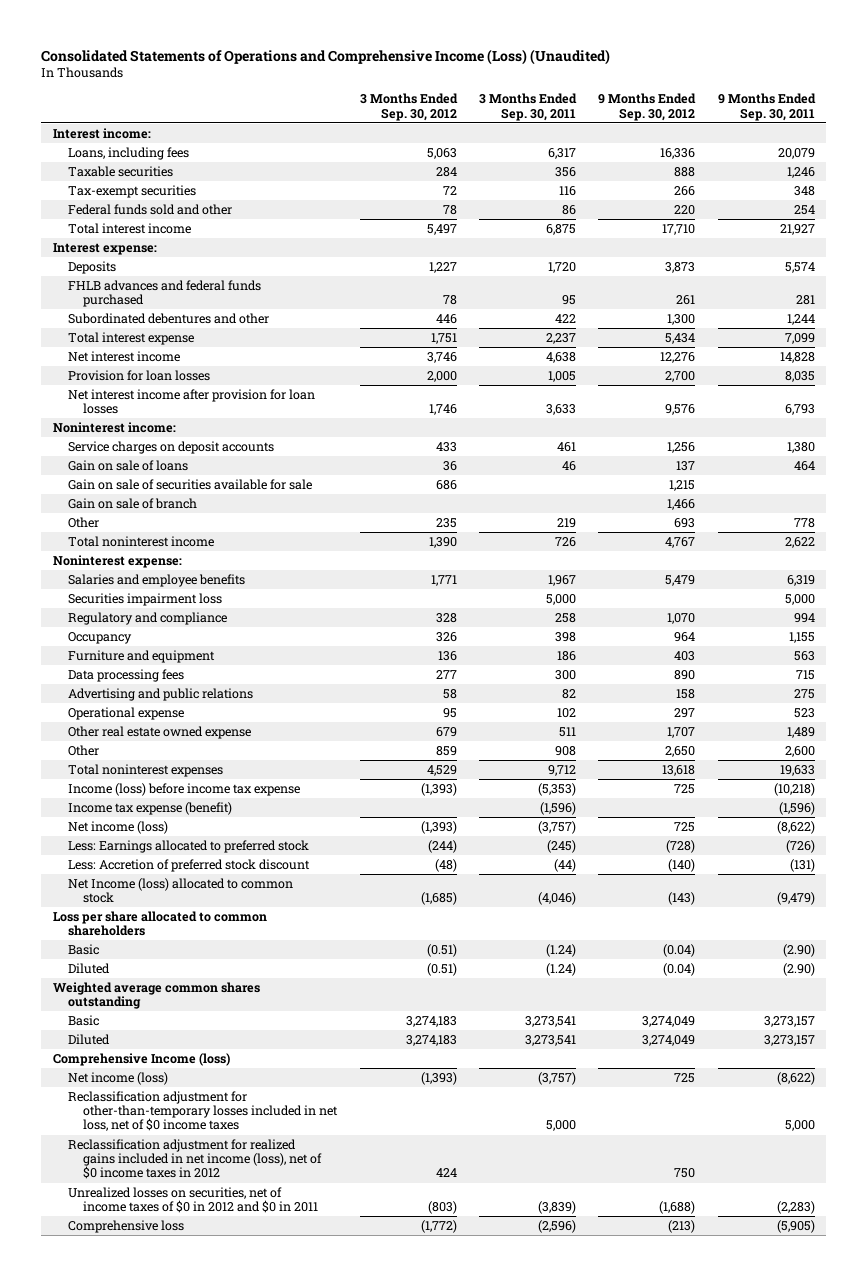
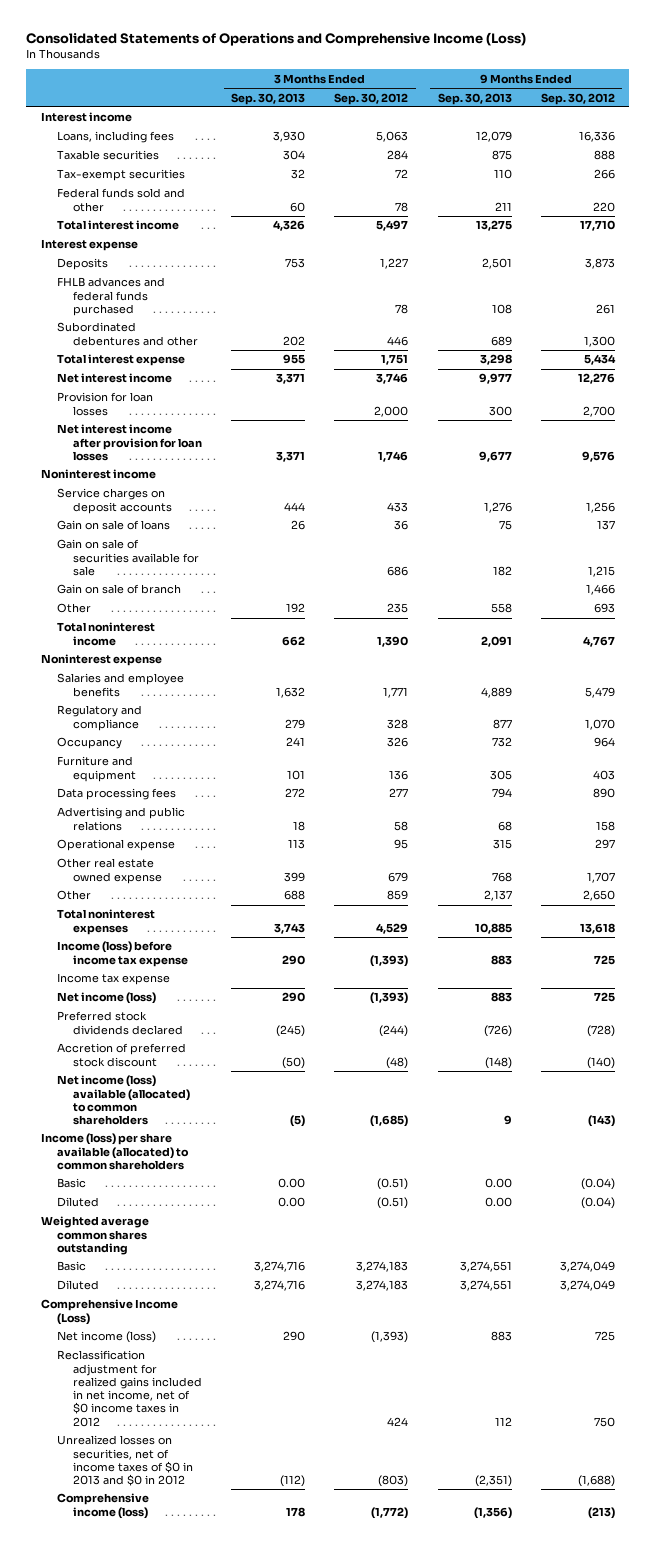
- Consolidated Statements of Operations and Comprehensive Income (Loss) (Unaudited)
+ Consolidated Statements of Operations and Comprehensive Income (Loss)
- | 3 Months Ended Sep. 30, 2012 | 3 Months Ended Sep. 30, 2011 | 9 Months Ended Sep. 30, 2012 | 9 Months Ended Sep. 30, 2011
+ | 3 Months Ended Sep. 30, 2013 | 3 Months Ended Sep. 30, 2012 | 9 Months Ended Sep. 30, 2013 | 9 Months Ended Sep. 30, 2012
- Interest income:
+ Interest income
- Interest expense:
+ Interest expense
- Noninterest income:
+ Noninterest income
- Noninterest expense:
+ Noninterest expense
- Securities impairment loss | | 5,000 | | 5,000
- Income tax expense (benefit) | | (1,596) | | (1,596)
+ Income tax expense
- Less: Earnings allocated to preferred stock | (244) | (245) | (728) | (726)
- Less: Accretion of preferred stock discount | (48) | (44) | (140) | (131)
- Net Income (loss) allocated to common stock | (1,685) | (4,046) | (143) | (9,479)
- Loss per share allocated to common shareholders
+ Preferred stock dividends declared | (245) | (244) | (726) | (728)
+ Accretion of preferred stock discount | (50) | (48) | (148) | (140)
+ Net income (loss) available (allocated) to common shareholders | (5) | (1,685) | 9 | (143)
+ Income (loss) per share available (allocated) to common shareholders
- Comprehensive Income (loss)
+ Comprehensive Income (Loss)
- Reclassification adjustment for other-than-temporary losses included in net loss, net of $0 income taxes | | 5,000 | | 5,000
- Reclassification adjustment for realized gains included in net income (loss), net of $0 income taxes in 2012 | 424 | | 750 |
- Unrealized losses on securities, net of income taxes of $0 in 2012 and $0 in 2011 | (803) | (3,839) | (1,688) | (2,283)
- Comprehensive loss | (1,772) | (2,596) | (213) | (5,905)
+ Reclassification adjustment for realized gains included in net income, net of $0 income taxes in 2012 | | 424 | 112 | 750
+ Unrealized losses on securities, net of income taxes of $0 in 2013 and $0 in 2012 | (112) | (803) | (2,351) | (1,688)
+ Comprehensive income (loss) | 178 | (1,772) | (1,356) | (213)

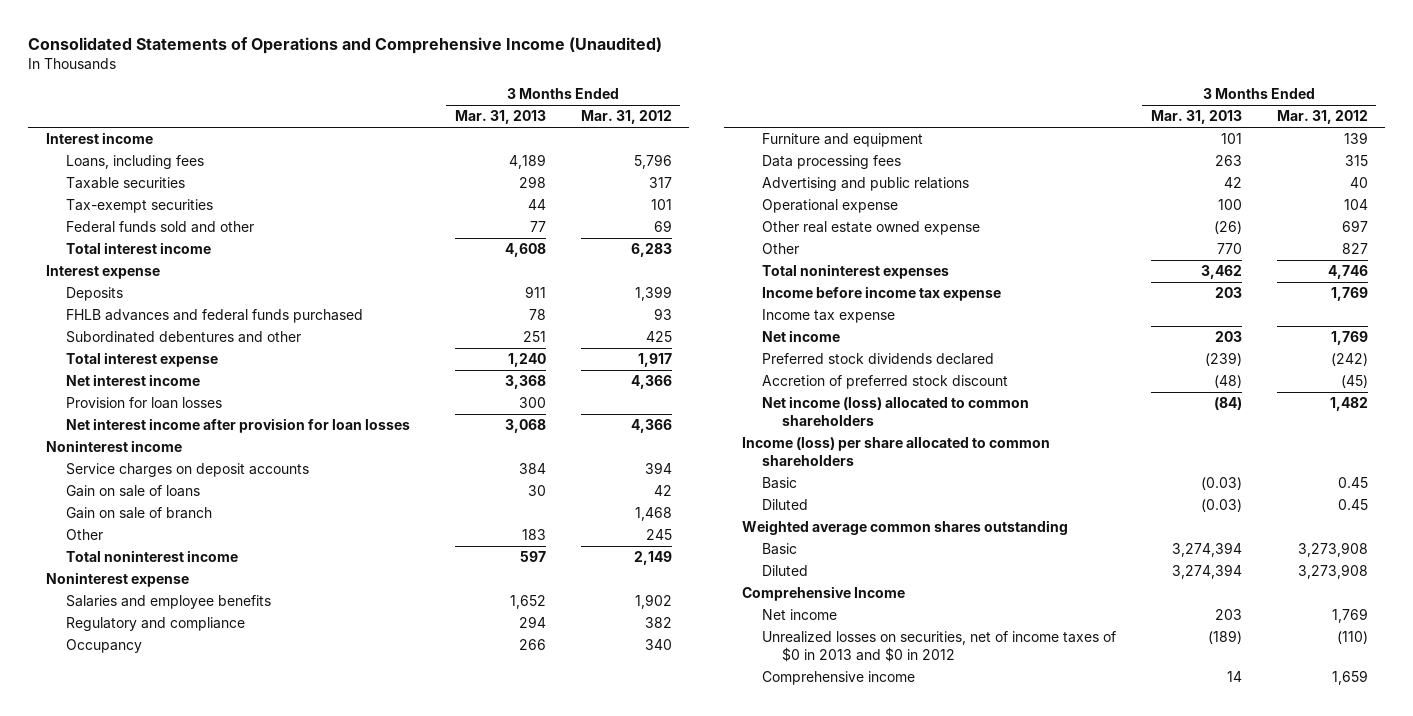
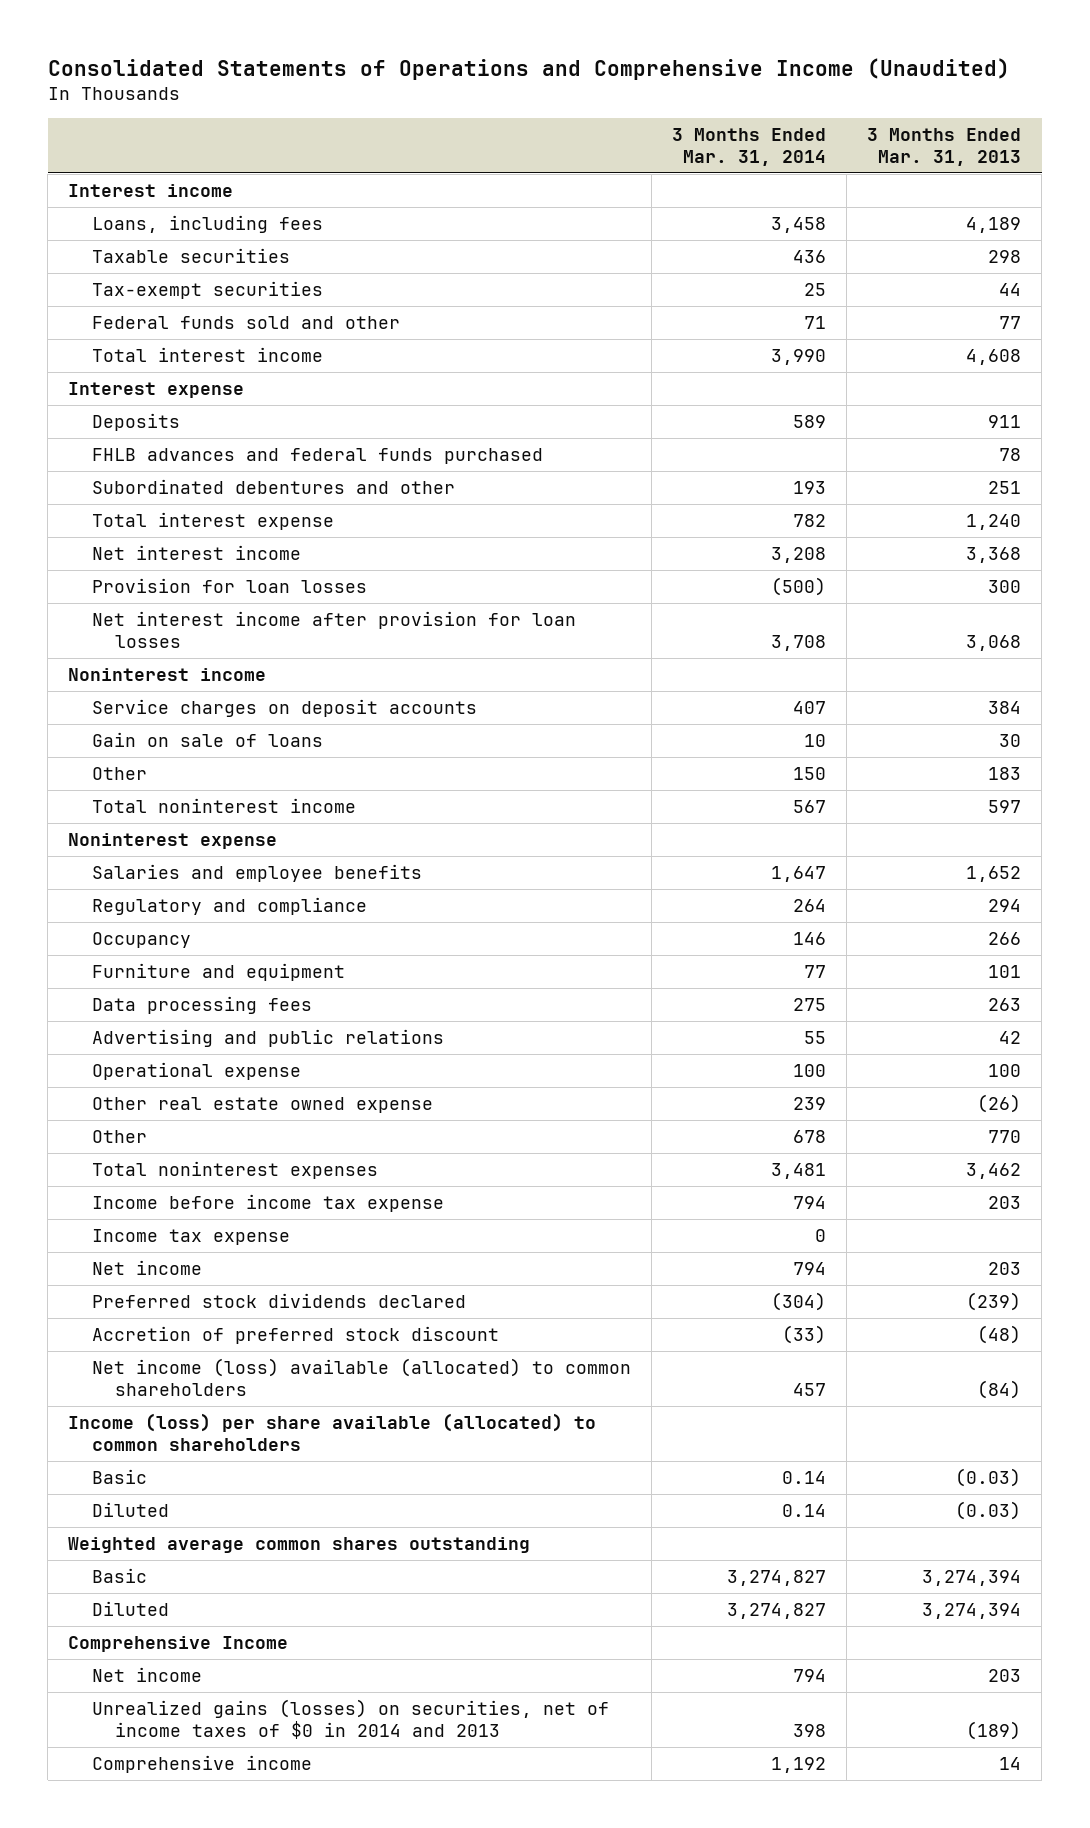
- | 3 Months Ended Mar. 31, 2013 | 3 Months Ended Mar. 31, 2012
+ | 3 Months Ended Mar. 31, 2014 | 3 Months Ended Mar. 31, 2013
- Gain on sale of branch | | 1,468
- Net income (loss) allocated to common shareholders | (84) | 1,482
- Income (loss) per share allocated to common shareholders
+ Net income (loss) available (allocated) to common shareholders | 457 | (84)
+ Income (loss) per share available (allocated) to common shareholders
- Unrealized losses on securities, net of income taxes of $0 in 2013 and $0 in 2012 | (189) | (110)
+ Unrealized gains (losses) on securities, net of income taxes of $0 in 2014 and 2013 | 398 | (189)

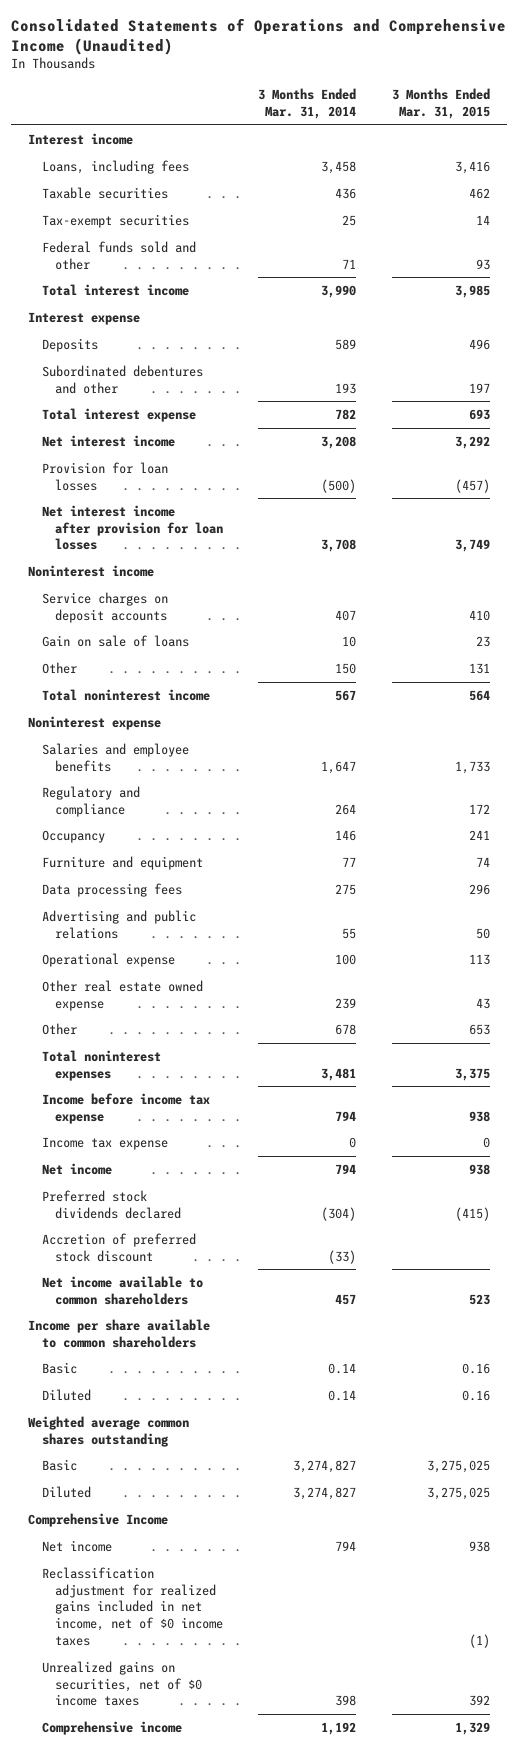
- | 3 Months Ended Mar. 31, 2014 | 3 Months Ended Mar. 31, 2013
+ | 3 Months Ended Mar. 31, 2014 | 3 Months Ended Mar. 31, 2015
- FHLB advances and federal funds purchased | | 78
- Net income (loss) available (allocated) to common shareholders | 457 | (84)
- Income (loss) per share available (allocated) to common shareholders
+ Net income available to common shareholders | 457 | 523
+ Income per share available to common shareholders
- Unrealized gains (losses) on securities, net of income taxes of $0 in 2014 and 2013 | 398 | (189)
+ Reclassification adjustment for realized gains included in net income, net of $0 income taxes | | (1)
+ Unrealized gains on securities, net of $0 income taxes | 398 | 392

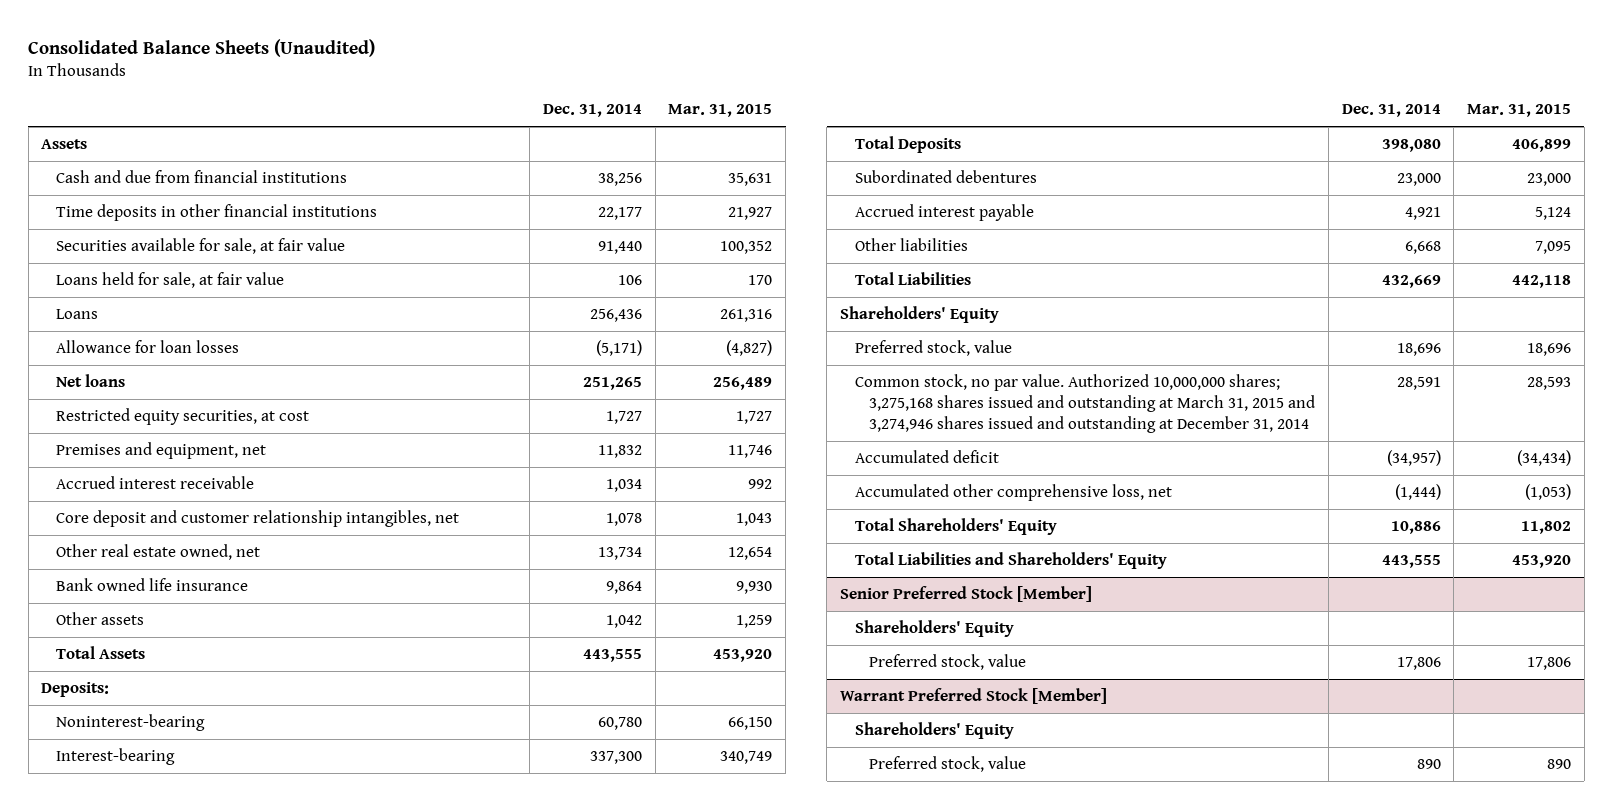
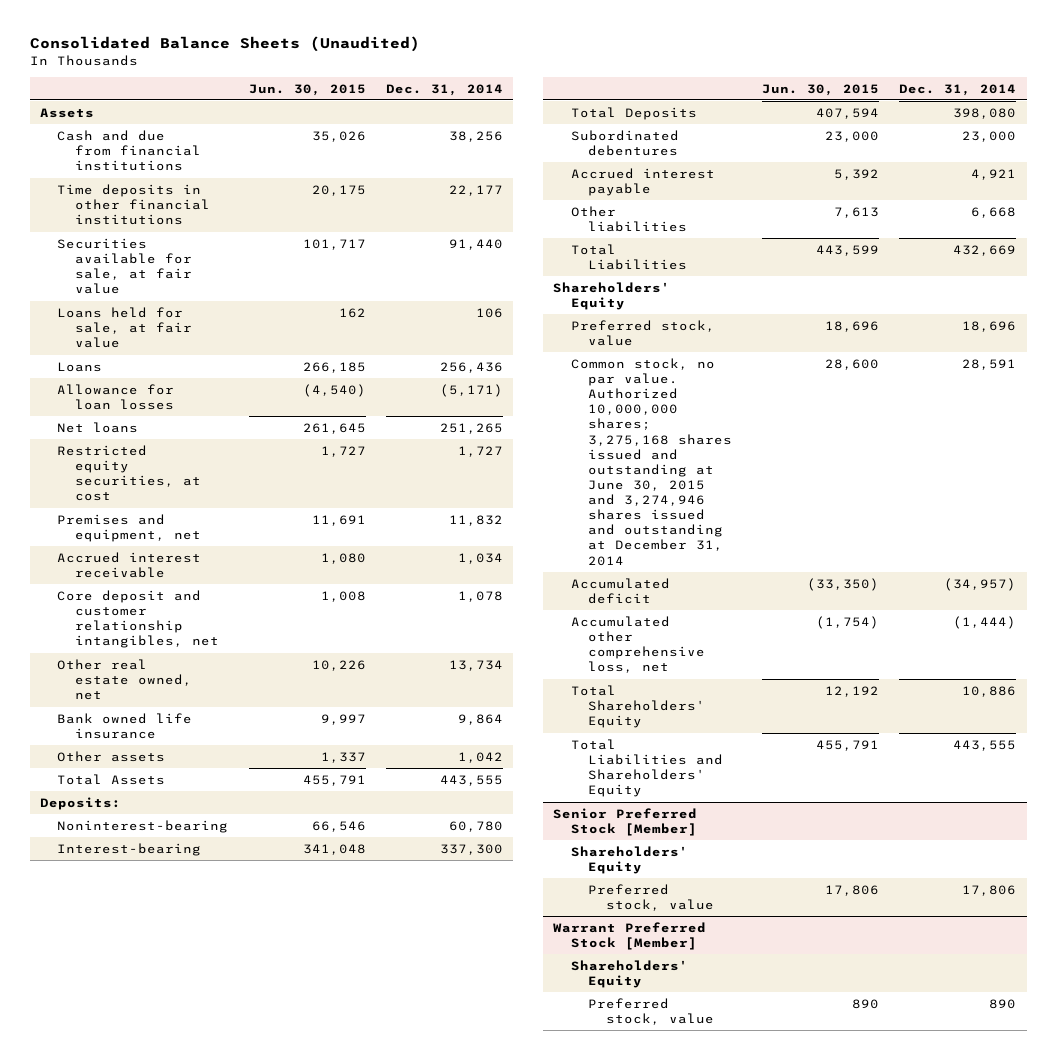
- | Dec. 31, 2014 | Mar. 31, 2015
+ | Jun. 30, 2015 | Dec. 31, 2014
- Common stock, no par value. Authorized 10,000,000 shares; 3,275,168 shares issued and outstanding at March 31, 2015 and 3,274,946 shares issued and outstanding at December 31, 2014 | 28,591 | 28,593
+ Common stock, no par value. Authorized 10,000,000 shares; 3,275,168 shares issued and outstanding at June 30, 2015 and 3,274,946 shares issued and outstanding at December 31, 2014 | 28,600 | 28,591

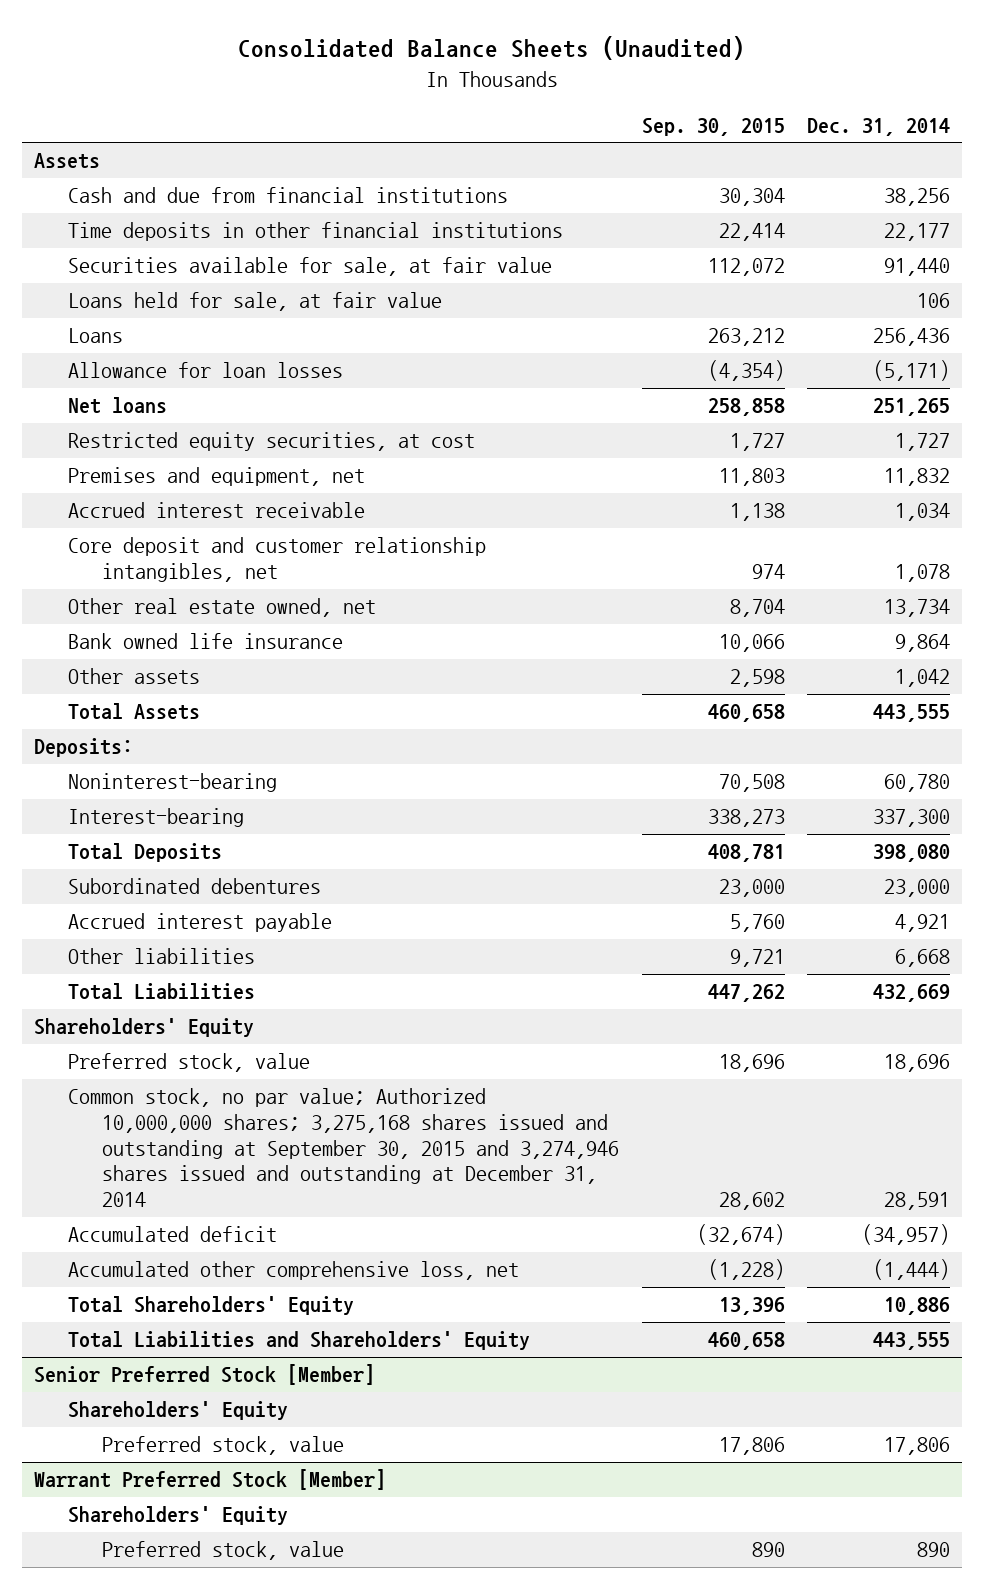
- | Jun. 30, 2015 | Dec. 31, 2014
+ | Sep. 30, 2015 | Dec. 31, 2014
- Common stock, no par value. Authorized 10,000,000 shares; 3,275,168 shares issued and outstanding at June 30, 2015 and 3,274,946 shares issued and outstanding at December 31, 2014 | 28,600 | 28,591
+ Common stock, no par value; Authorized 10,000,000 shares; 3,275,168 shares issued and outstanding at September 30, 2015 and 3,274,946 shares issued and outstanding at December 31, 2014 | 28,602 | 28,591

